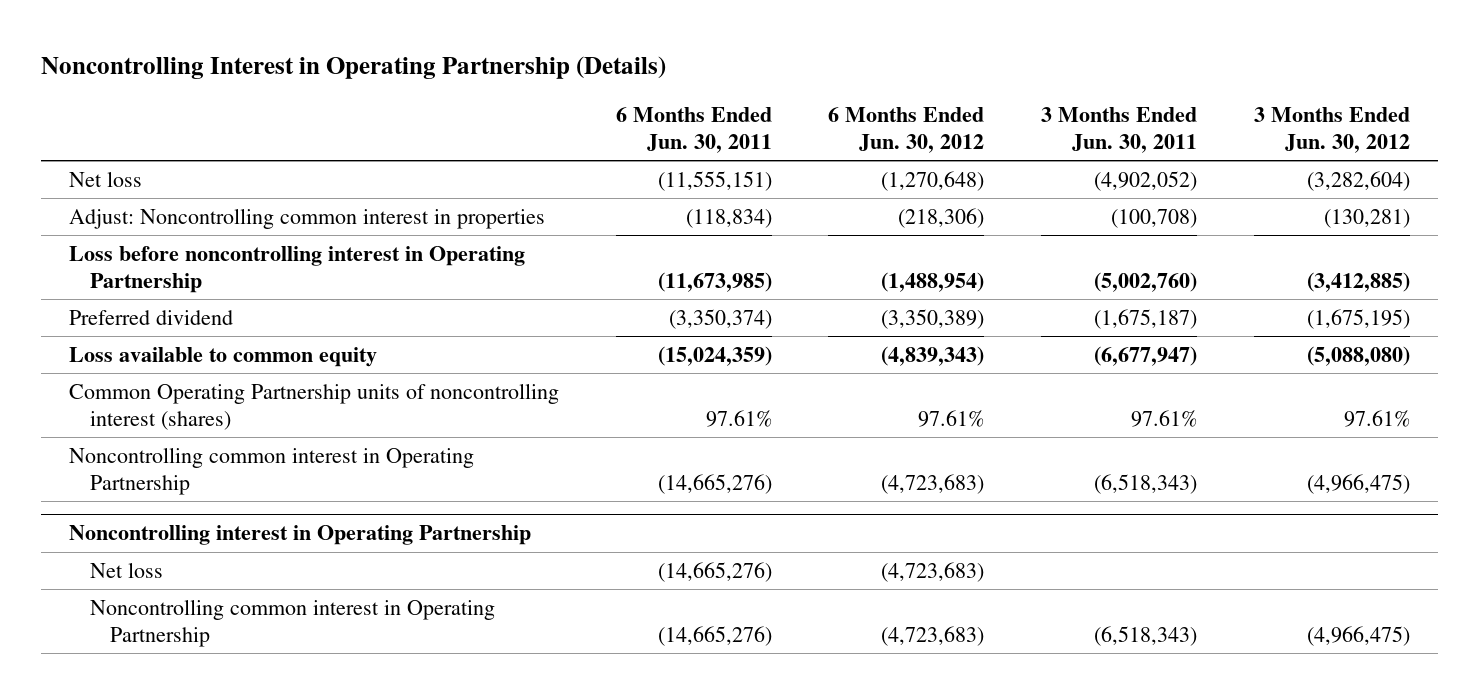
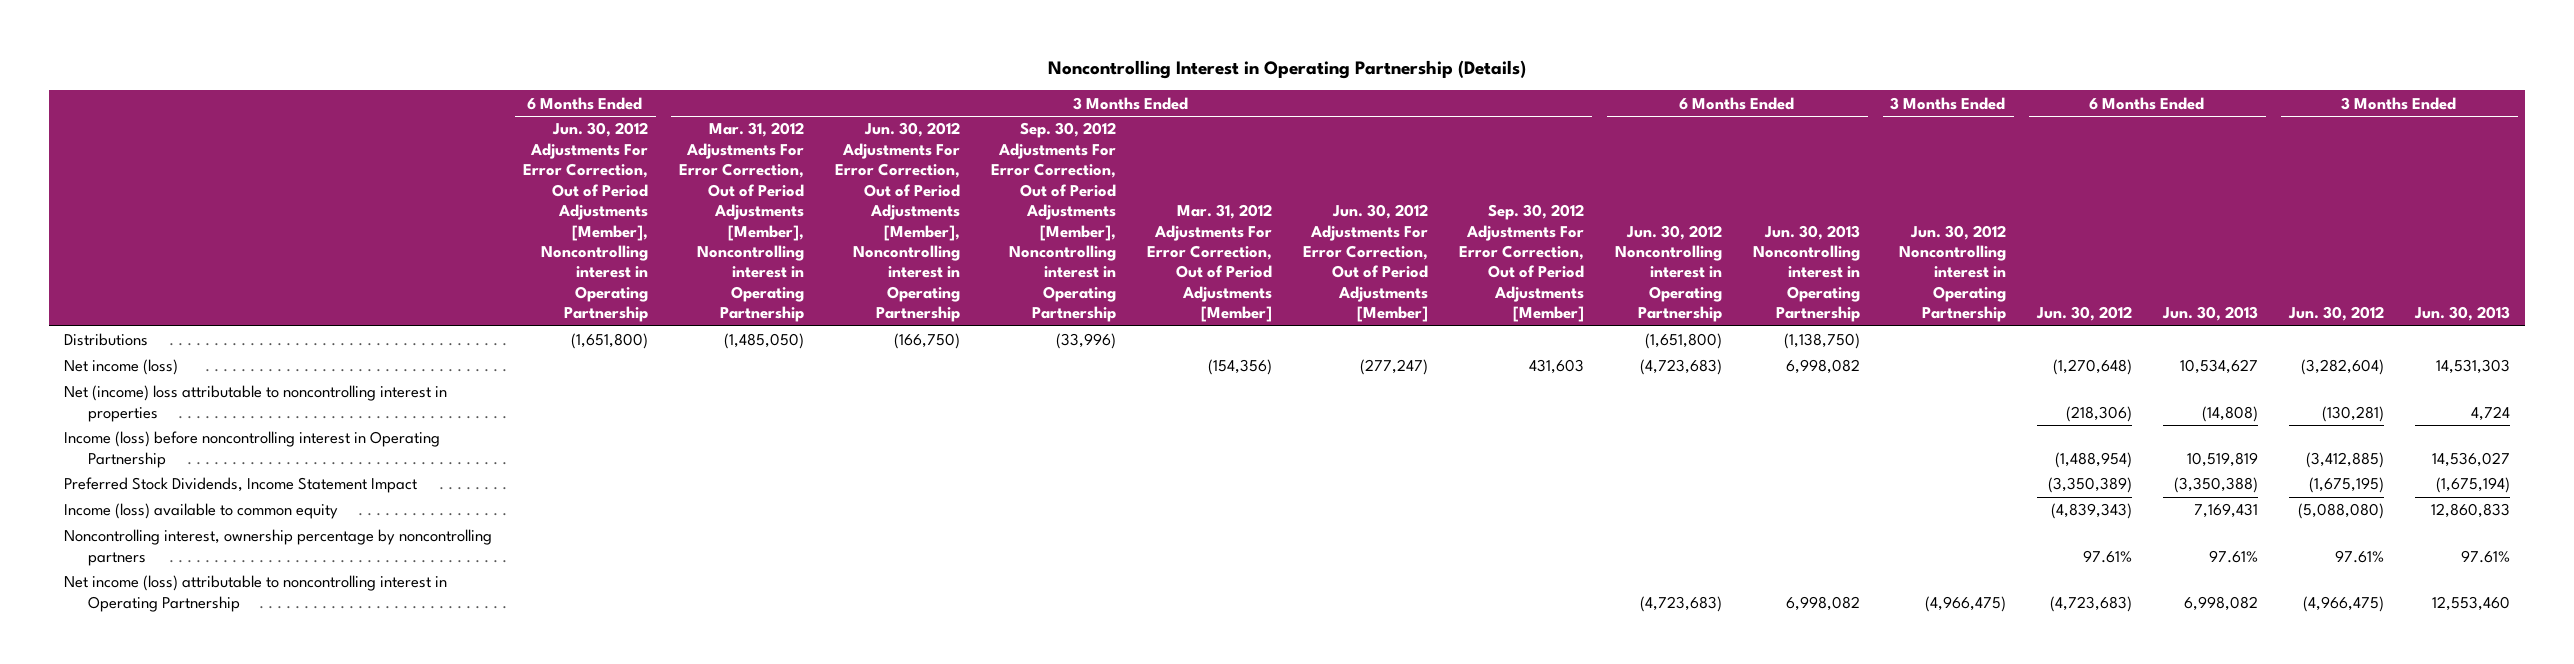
- | 6 Months Ended Jun. 30, 2011 | 6 Months Ended Jun. 30, 2012 | 3 Months Ended Jun. 30, 2011 | 3 Months Ended Jun. 30, 2012
+ | 6 Months Ended Jun. 30, 2012 Adjustments For Error Correction, Out of Period Adjustments [Member], Noncontrolling interest in Operating Partnership | 3 Months Ended Mar. 31, 2012 Adjustments For Error Correction, Out of Period Adjustments [Member], Noncontrolling interest in Operating Partnership | 3 Months Ended Jun. 30, 2012 Adjustments For Error Correction, Out of Period Adjustments [Member], Noncontrolling interest in Operating Partnership | 3 Months Ended Sep. 30, 2012 Adjustments For Error Correction, Out of Period Adjustments [Member], Noncontrolling interest in Operating Partnership | 3 Months Ended Mar. 31, 2012 Adjustments For Error Correction, Out of Period Adjustments [Member] | 3 Months Ended Jun. 30, 2012 Adjustments For Error Correction, Out of Period Adjustments [Member] | 3 Months Ended Sep. 30, 2012 Adjustments For Error Correction, Out of Period Adjustments [Member] | 6 Months Ended Jun. 30, 2012 Noncontrolling interest in Operating Partnership | 6 Months Ended Jun. 30, 2013 Noncontrolling interest in Operating Partnership | 3 Months Ended Jun. 30, 2012 Noncontrolling interest in Operating Partnership | 6 Months Ended Jun. 30, 2012 | 6 Months Ended Jun. 30, 2013 | 3 Months Ended Jun. 30, 2012 | 3 Months Ended Jun. 30, 2013
- Net loss | (11,555,151) | (1,270,648) | (4,902,052) | (3,282,604)
- Adjust: Noncontrolling common interest in properties | (118,834) | (218,306) | (100,708) | (130,281)
- Loss before noncontrolling interest in Operating Partnership | (11,673,985) | (1,488,954) | (5,002,760) | (3,412,885)
- Preferred dividend | (3,350,374) | (3,350,389) | (1,675,187) | (1,675,195)
- Loss available to common equity | (15,024,359) | (4,839,343) | (6,677,947) | (5,088,080)
- Common Operating Partnership units of noncontrolling interest (shares) | 97.61% | 97.61% | 97.61% | 97.61%
- Noncontrolling common interest in Operating Partnership | (14,665,276) | (4,723,683) | (6,518,343) | (4,966,475)
- Noncontrolling interest in Operating Partnership
- Net loss | (14,665,276) | (4,723,683) | |
- Noncontrolling common interest in Operating Partnership | (14,665,276) | (4,723,683) | (6,518,343) | (4,966,475)
+ Distributions | (1,651,800) | (1,485,050) | (166,750) | (33,996) | | | | (1,651,800) | (1,138,750) | | | | |
+ Net income (loss) | | | | | (154,356) | (277,247) | 431,603 | (4,723,683) | 6,998,082 | | (1,270,648) | 10,534,627 | (3,282,604) | 14,531,303
+ Net (income) loss attributable to noncontrolling interest in properties | | | | | | | | | | | (218,306) | (14,808) | (130,281) | 4,724
+ Income (loss) before noncontrolling interest in Operating Partnership | | | | | | | | | | | (1,488,954) | 10,519,819 | (3,412,885) | 14,536,027
+ Preferred Stock Dividends, Income Statement Impact | | | | | | | | | | | (3,350,389) | (3,350,388) | (1,675,195) | (1,675,194)
+ Income (loss) available to common equity | | | | | | | | | | | (4,839,343) | 7,169,431 | (5,088,080) | 12,860,833
+ Noncontrolling interest, ownership percentage by noncontrolling partners | | | | | | | | | | | 97.61% | 97.61% | 97.61% | 97.61%
+ Net income (loss) attributable to noncontrolling interest in Operating Partnership | | | | | | | | (4,723,683) | 6,998,082 | (4,966,475) | (4,723,683) | 6,998,082 | (4,966,475) | 12,553,460

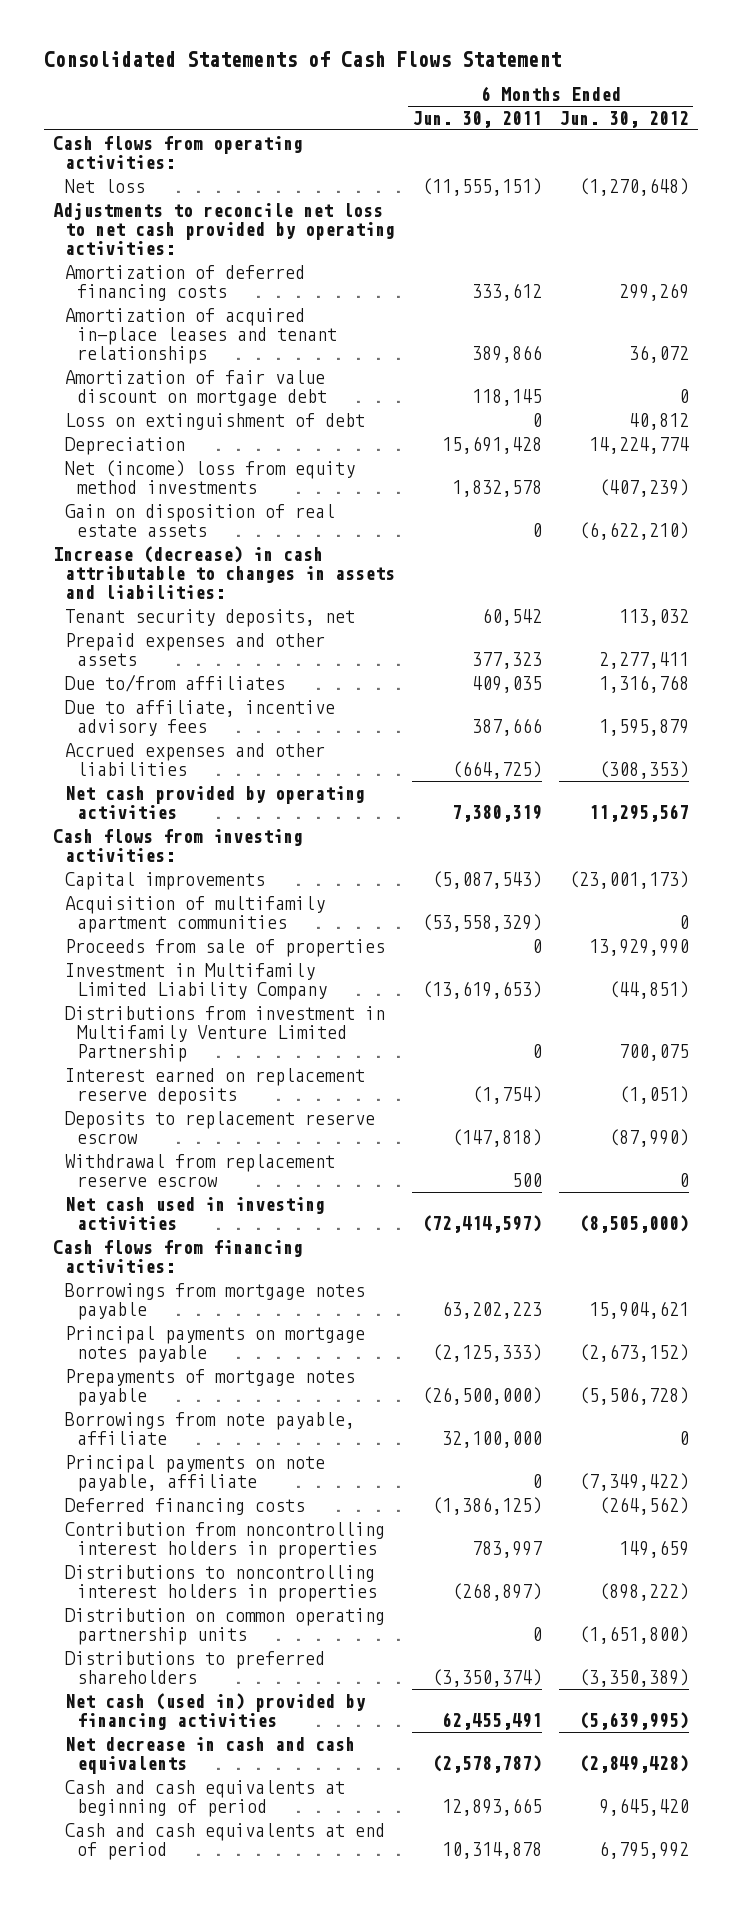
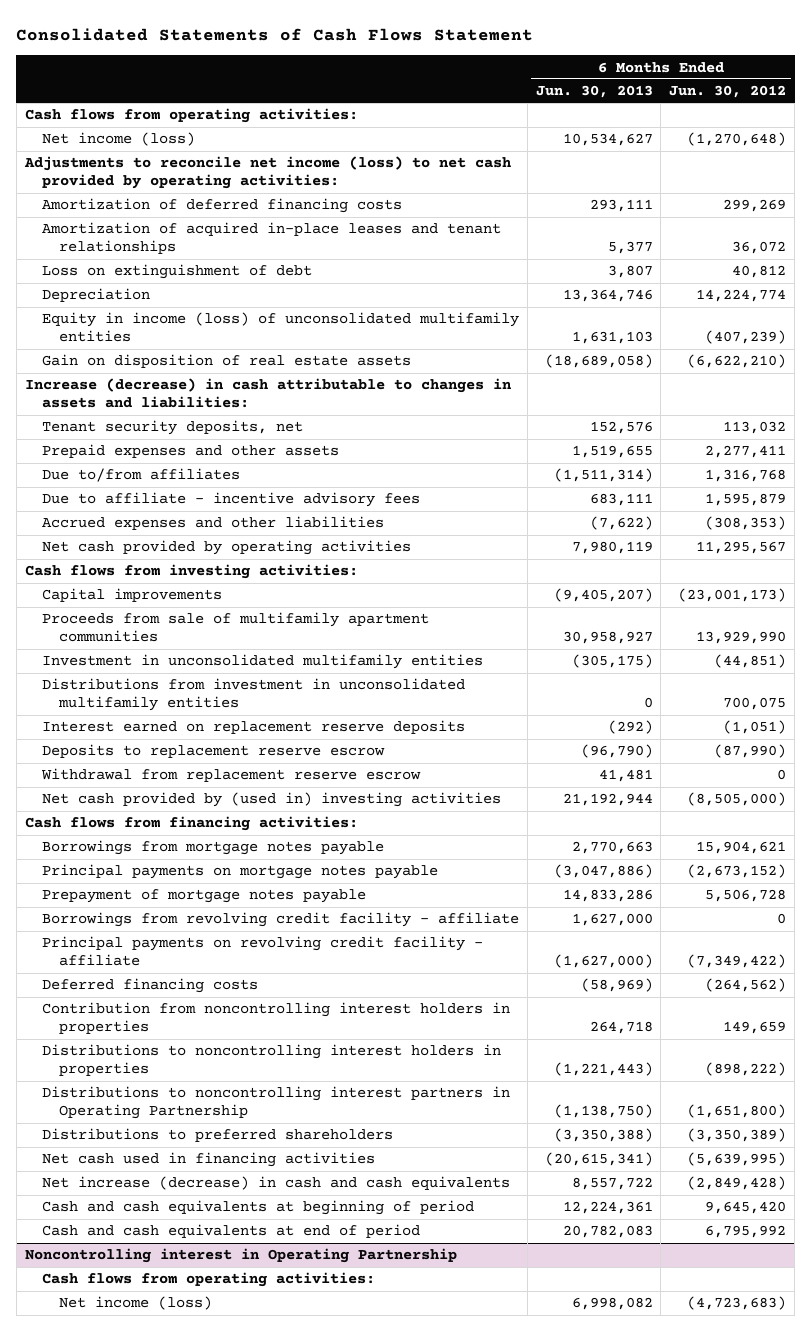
- | 6 Months Ended Jun. 30, 2011 | 6 Months Ended Jun. 30, 2012
+ | 6 Months Ended Jun. 30, 2013 | 6 Months Ended Jun. 30, 2012
- Net loss | (11,555,151) | (1,270,648)
- Adjustments to reconcile net loss to net cash provided by operating activities:
+ Net income (loss) | 10,534,627 | (1,270,648)
+ Adjustments to reconcile net income (loss) to net cash provided by operating activities:
- Amortization of fair value discount on mortgage debt | 118,145 | 0
- Net (income) loss from equity method investments | 1,832,578 | (407,239)
+ Equity in income (loss) of unconsolidated multifamily entities | 1,631,103 | (407,239)
- Due to affiliate, incentive advisory fees | 387,666 | 1,595,879
+ Due to affiliate - incentive advisory fees | 683,111 | 1,595,879
- Acquisition of multifamily apartment communities | (53,558,329) | 0
- Proceeds from sale of properties | 0 | 13,929,990
- Investment in Multifamily Limited Liability Company | (13,619,653) | (44,851)
- Distributions from investment in Multifamily Venture Limited Partnership | 0 | 700,075
+ Proceeds from sale of multifamily apartment communities | 30,958,927 | 13,929,990
+ Investment in unconsolidated multifamily entities | (305,175) | (44,851)
+ Distributions from investment in unconsolidated multifamily entities | 0 | 700,075
- Net cash used in investing activities | (72,414,597) | (8,505,000)
+ Net cash provided by (used in) investing activities | 21,192,944 | (8,505,000)
- Prepayments of mortgage notes payable | (26,500,000) | (5,506,728)
- Borrowings from note payable, affiliate | 32,100,000 | 0
- Principal payments on note payable, affiliate | 0 | (7,349,422)
+ Prepayment of mortgage notes payable | 14,833,286 | 5,506,728
+ Borrowings from revolving credit facility - affiliate | 1,627,000 | 0
+ Principal payments on revolving credit facility - affiliate | (1,627,000) | (7,349,422)
- Distribution on common operating partnership units | 0 | (1,651,800)
+ Distributions to noncontrolling interest partners in Operating Partnership | (1,138,750) | (1,651,800)
- Net cash (used in) provided by financing activities | 62,455,491 | (5,639,995)
- Net decrease in cash and cash equivalents | (2,578,787) | (2,849,428)
+ Net cash used in financing activities | (20,615,341) | (5,639,995)
+ Net increase (decrease) in cash and cash equivalents | 8,557,722 | (2,849,428)
+ Noncontrolling interest in Operating Partnership
+ Cash flows from operating activities:
+ Net income (loss) | 6,998,082 | (4,723,683)

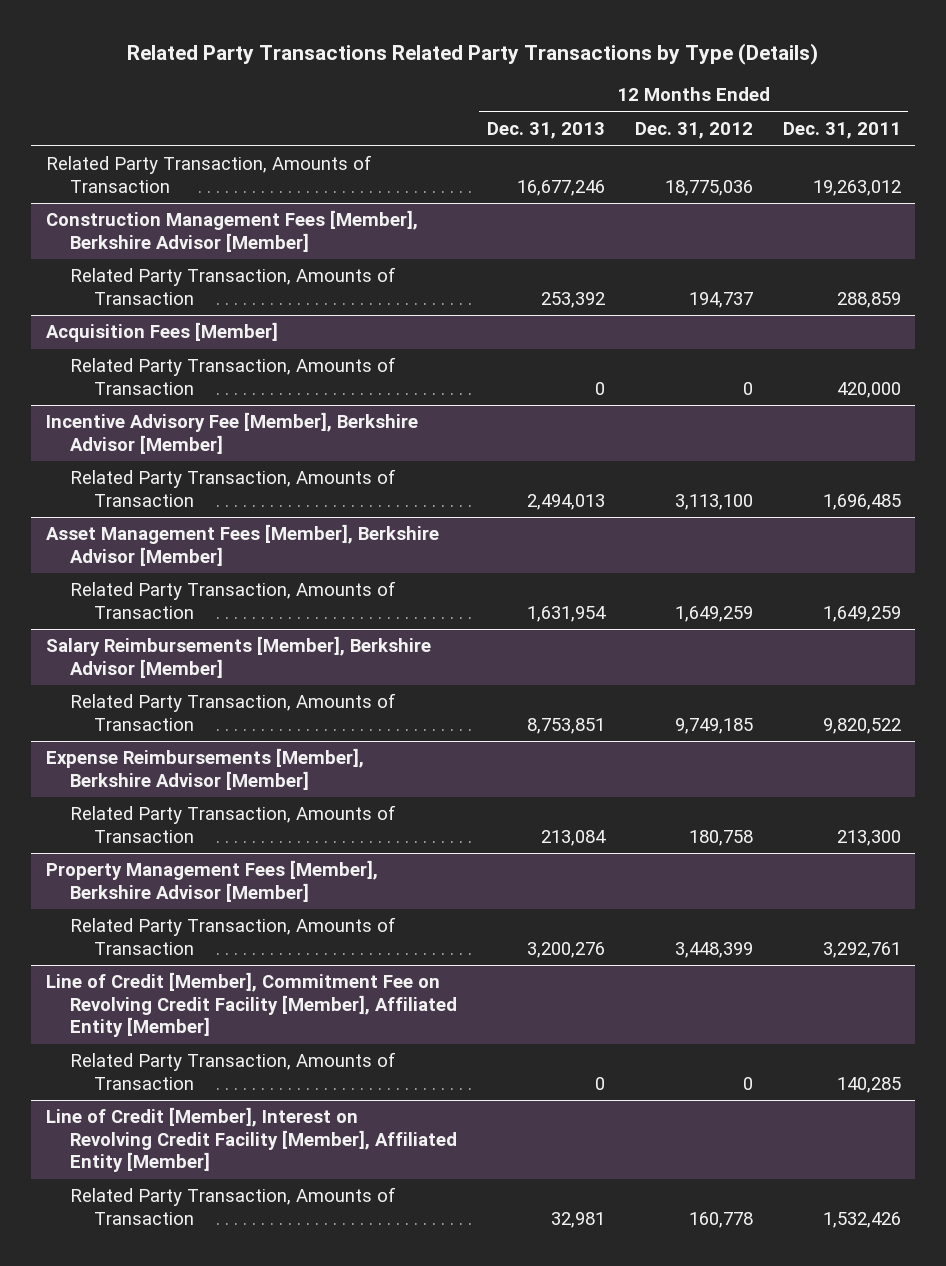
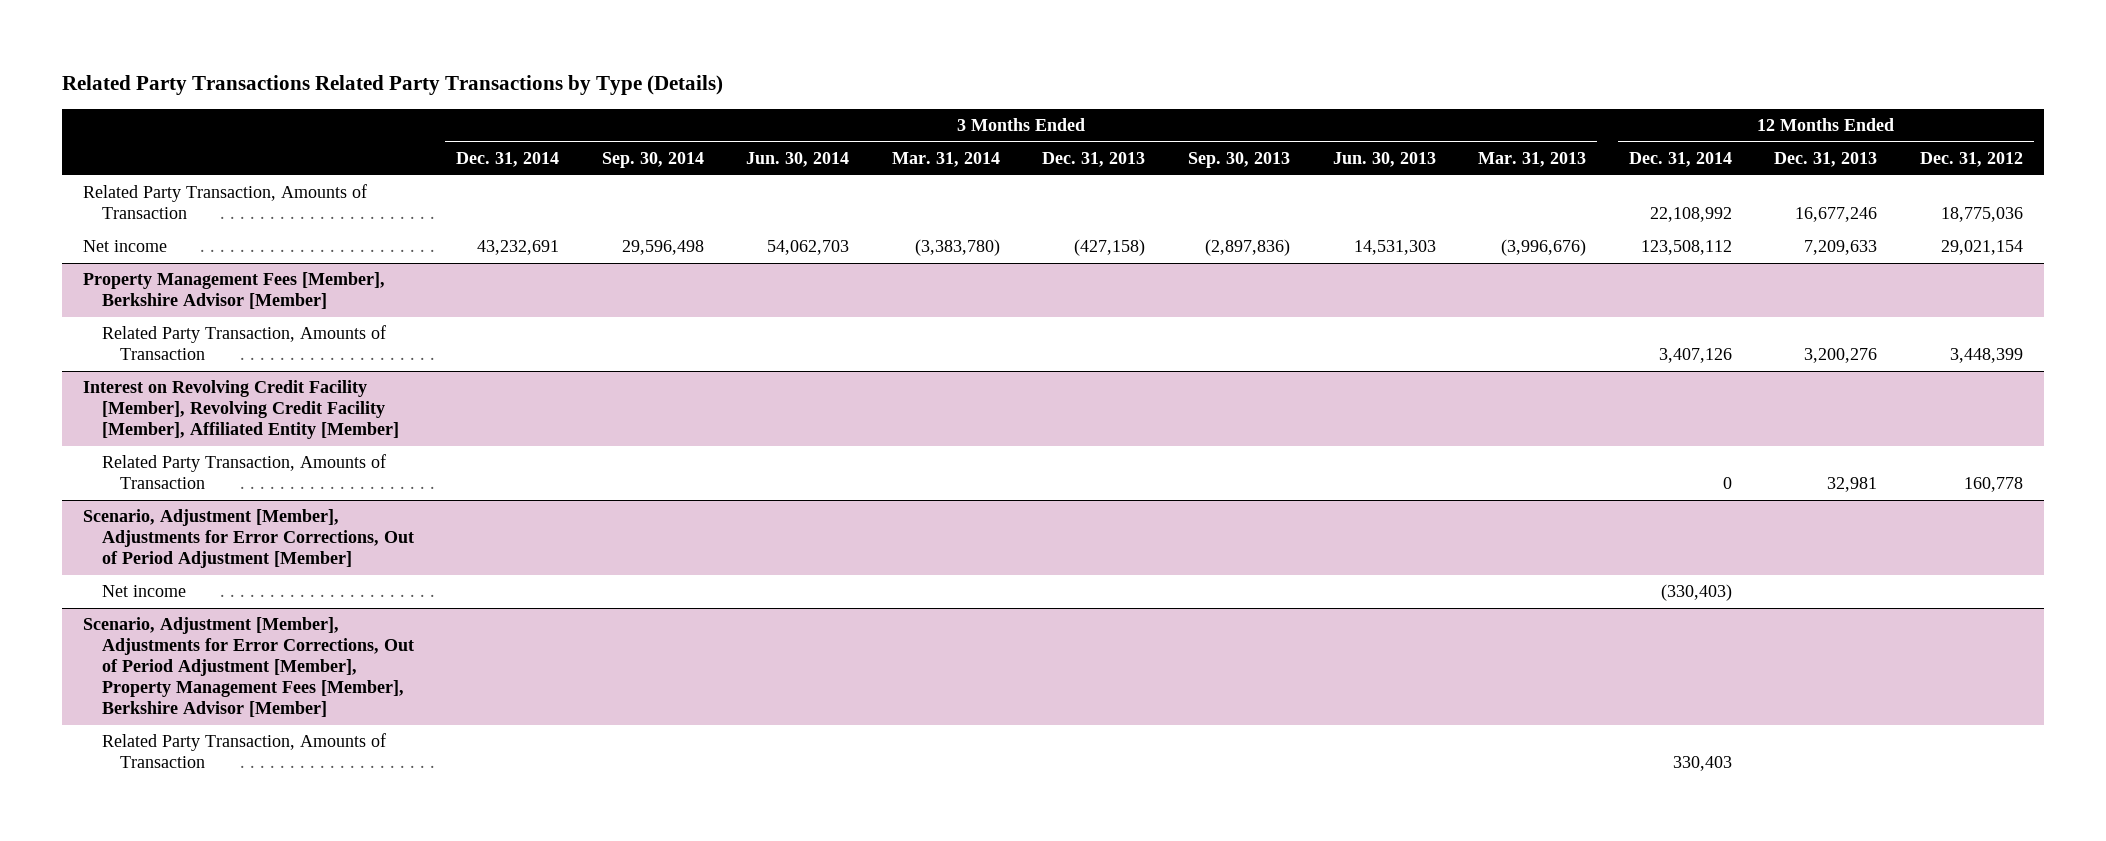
- | 12 Months Ended Dec. 31, 2013 | 12 Months Ended Dec. 31, 2012 | 12 Months Ended Dec. 31, 2011
+ | 3 Months Ended Dec. 31, 2014 | 3 Months Ended Sep. 30, 2014 | 3 Months Ended Jun. 30, 2014 | 3 Months Ended Mar. 31, 2014 | 3 Months Ended Dec. 31, 2013 | 3 Months Ended Sep. 30, 2013 | 3 Months Ended Jun. 30, 2013 | 3 Months Ended Mar. 31, 2013 | 12 Months Ended Dec. 31, 2014 | 12 Months Ended Dec. 31, 2013 | 12 Months Ended Dec. 31, 2012
- Construction Management Fees [Member], Berkshire Advisor [Member]
- Related Party Transaction, Amounts of Transaction | 253,392 | 194,737 | 288,859
- Acquisition Fees [Member]
- Related Party Transaction, Amounts of Transaction | 0 | 0 | 420,000
- Incentive Advisory Fee [Member], Berkshire Advisor [Member]
- Related Party Transaction, Amounts of Transaction | 2,494,013 | 3,113,100 | 1,696,485
- Asset Management Fees [Member], Berkshire Advisor [Member]
- Related Party Transaction, Amounts of Transaction | 1,631,954 | 1,649,259 | 1,649,259
- Salary Reimbursements [Member], Berkshire Advisor [Member]
- Related Party Transaction, Amounts of Transaction | 8,753,851 | 9,749,185 | 9,820,522
- Expense Reimbursements [Member], Berkshire Advisor [Member]
- Related Party Transaction, Amounts of Transaction | 213,084 | 180,758 | 213,300
+ Net income | 43,232,691 | 29,596,498 | 54,062,703 | (3,383,780) | (427,158) | (2,897,836) | 14,531,303 | (3,996,676) | 123,508,112 | 7,209,633 | 29,021,154
- Line of Credit [Member], Commitment Fee on Revolving Credit Facility [Member], Affiliated Entity [Member]
- Related Party Transaction, Amounts of Transaction | 0 | 0 | 140,285
- Line of Credit [Member], Interest on Revolving Credit Facility [Member], Affiliated Entity [Member]
+ Interest on Revolving Credit Facility [Member], Revolving Credit Facility [Member], Affiliated Entity [Member]
+ Scenario, Adjustment [Member], Adjustments for Error Corrections, Out of Period Adjustment [Member]
+ Net income | | | | | | | | | (330,403) | |
+ Scenario, Adjustment [Member], Adjustments for Error Corrections, Out of Period Adjustment [Member], Property Management Fees [Member], Berkshire Advisor [Member]
+ Related Party Transaction, Amounts of Transaction | | | | | | | | | 330,403 | |

